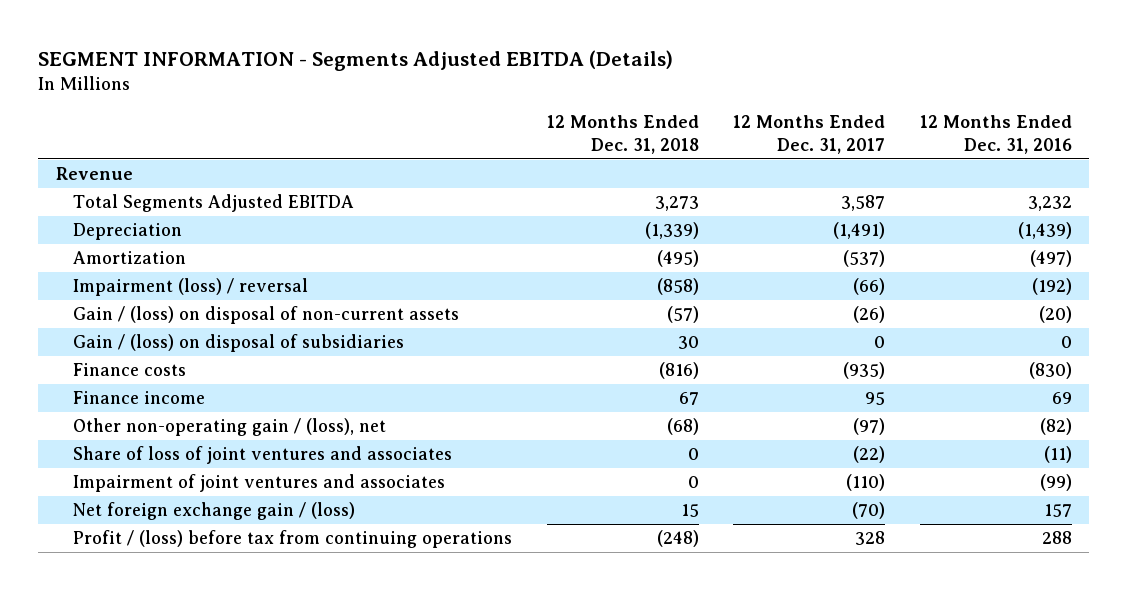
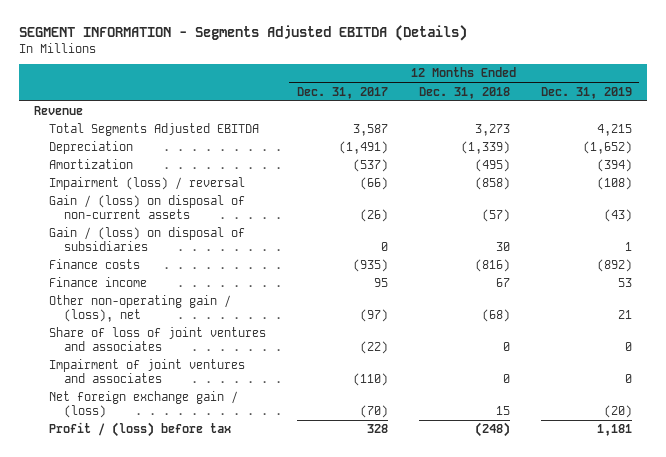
- | 12 Months Ended Dec. 31, 2018 | 12 Months Ended Dec. 31, 2017 | 12 Months Ended Dec. 31, 2016
+ | 12 Months Ended Dec. 31, 2017 | 12 Months Ended Dec. 31, 2018 | 12 Months Ended Dec. 31, 2019
- Profit / (loss) before tax from continuing operations | (248) | 328 | 288
+ Profit / (loss) before tax | 328 | (248) | 1,181

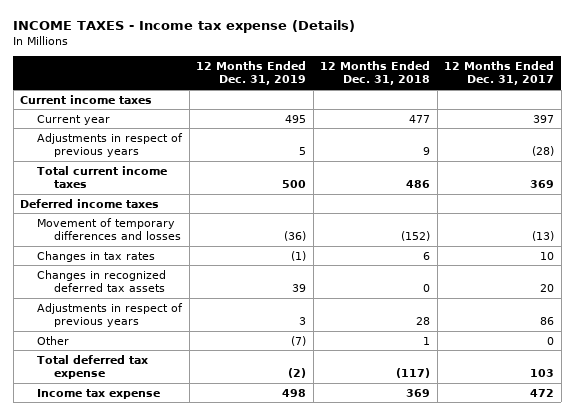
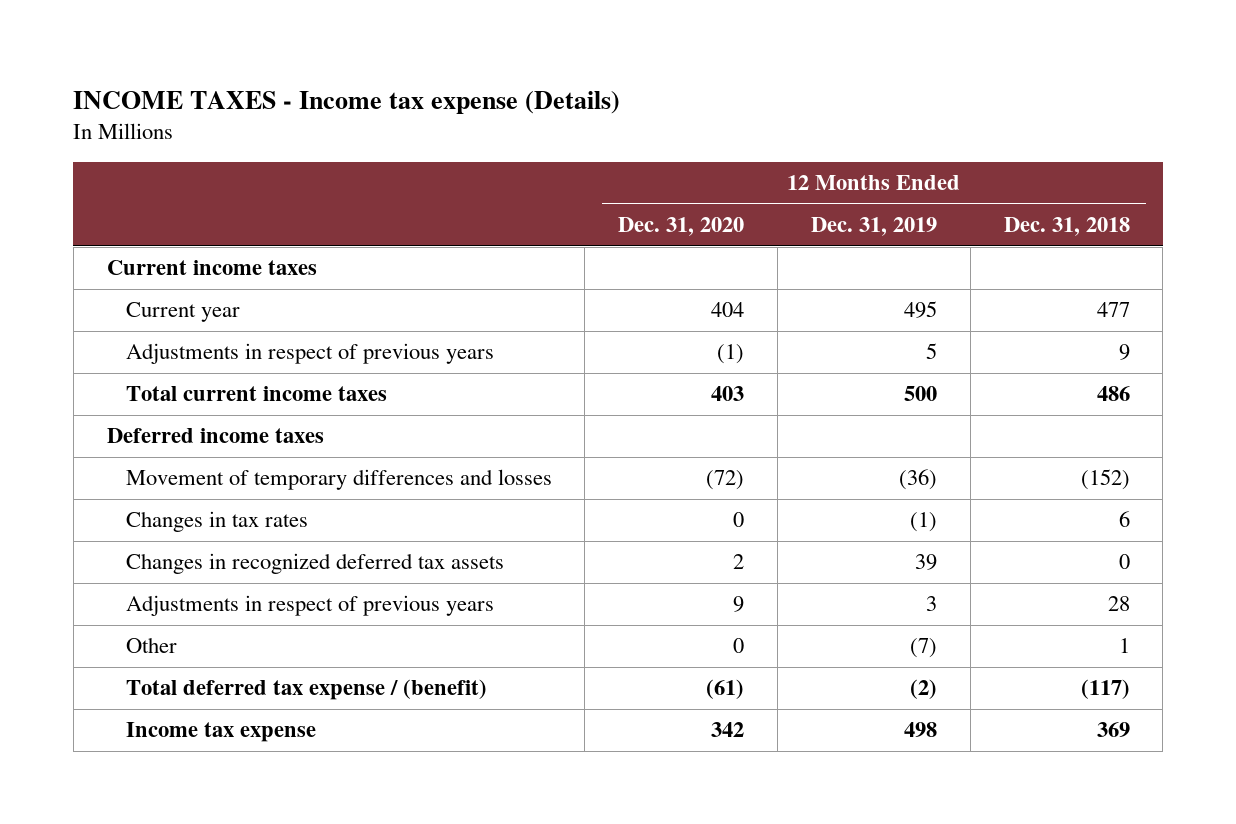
- | 12 Months Ended Dec. 31, 2019 | 12 Months Ended Dec. 31, 2018 | 12 Months Ended Dec. 31, 2017
+ | 12 Months Ended Dec. 31, 2020 | 12 Months Ended Dec. 31, 2019 | 12 Months Ended Dec. 31, 2018
- Total deferred tax expense | (2) | (117) | 103
+ Total deferred tax expense / (benefit) | (61) | (2) | (117)

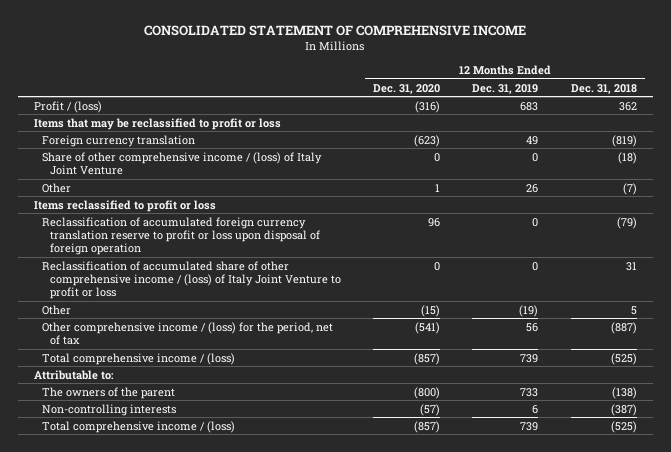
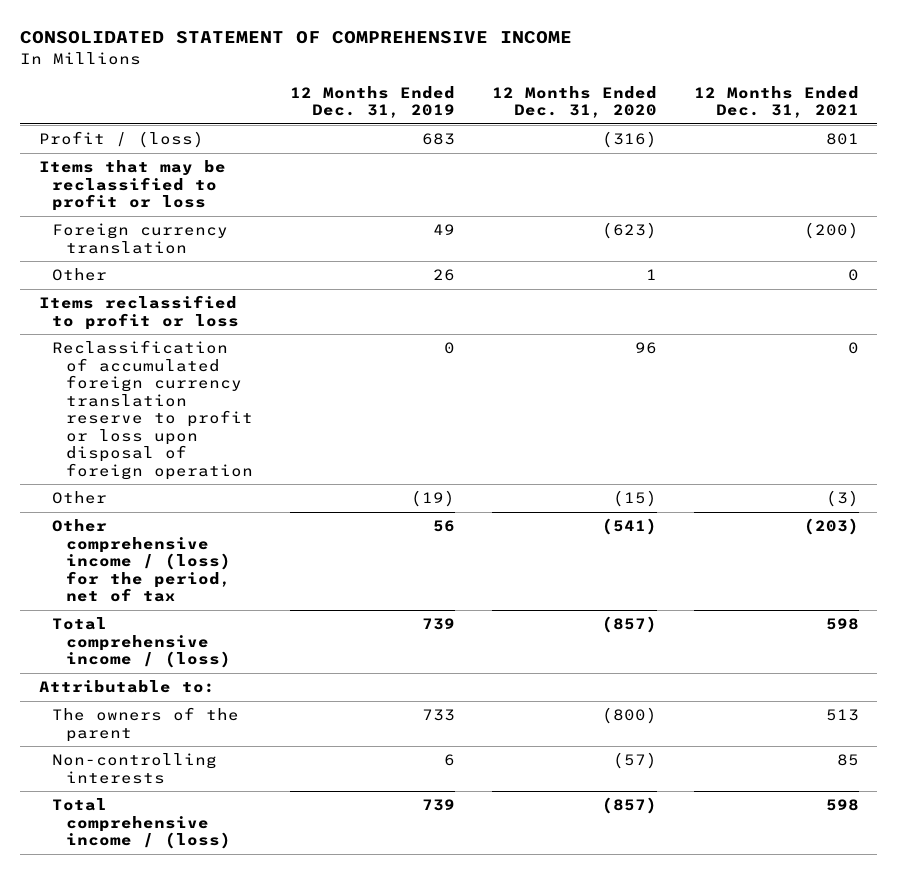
- | 12 Months Ended Dec. 31, 2020 | 12 Months Ended Dec. 31, 2019 | 12 Months Ended Dec. 31, 2018
+ | 12 Months Ended Dec. 31, 2019 | 12 Months Ended Dec. 31, 2020 | 12 Months Ended Dec. 31, 2021
- Share of other comprehensive income / (loss) of Italy Joint Venture | 0 | 0 | (18)
- Reclassification of accumulated share of other comprehensive income / (loss) of Italy Joint Venture to profit or loss | 0 | 0 | 31

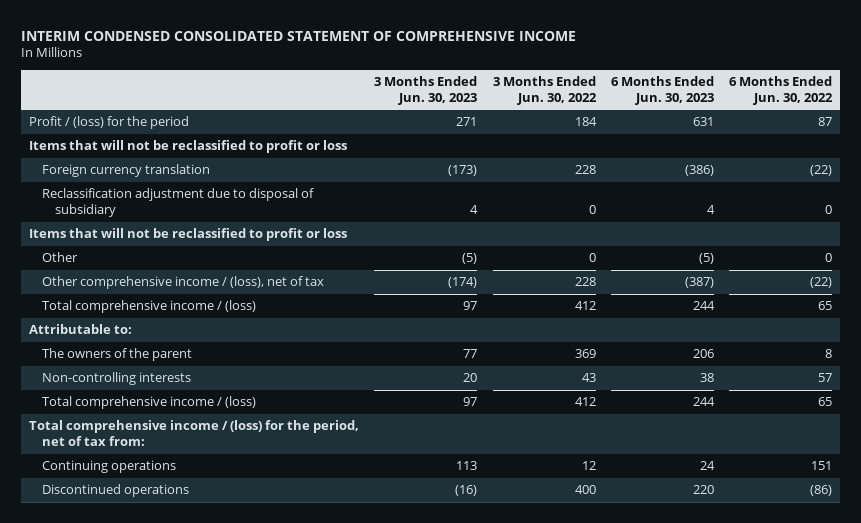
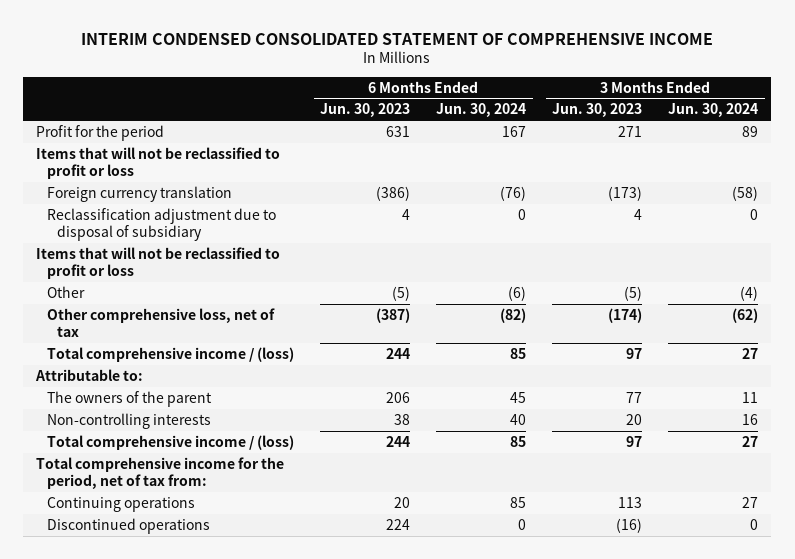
- | 3 Months Ended Jun. 30, 2023 | 3 Months Ended Jun. 30, 2022 | 6 Months Ended Jun. 30, 2023 | 6 Months Ended Jun. 30, 2022
+ | 6 Months Ended Jun. 30, 2023 | 6 Months Ended Jun. 30, 2024 | 3 Months Ended Jun. 30, 2023 | 3 Months Ended Jun. 30, 2024
- Profit / (loss) for the period | 271 | 184 | 631 | 87
+ Profit for the period | 631 | 167 | 271 | 89
- Other comprehensive income / (loss), net of tax | (174) | 228 | (387) | (22)
+ Other comprehensive loss, net of tax | (387) | (82) | (174) | (62)
- Total comprehensive income / (loss) for the period, net of tax from:
- Continuing operations | 113 | 12 | 24 | 151
- Discontinued operations | (16) | 400 | 220 | (86)
+ Total comprehensive income for the period, net of tax from:
+ Continuing operations | 20 | 85 | 113 | 27
+ Discontinued operations | 224 | 0 | (16) | 0

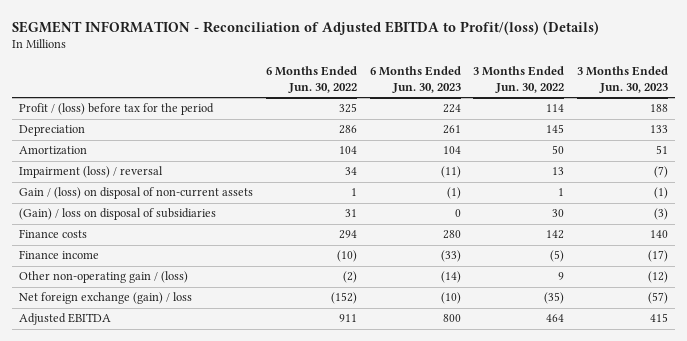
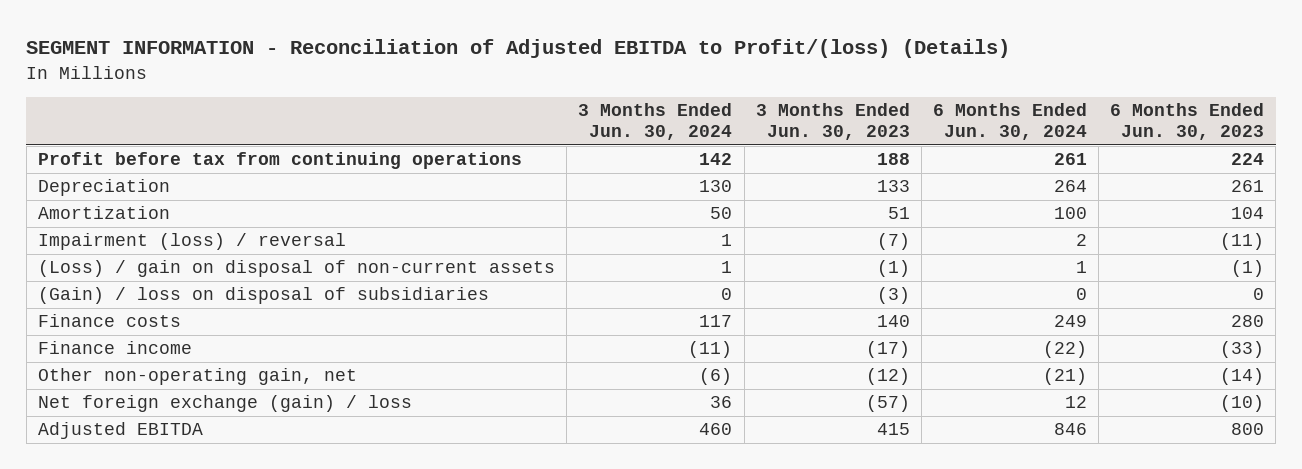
- | 6 Months Ended Jun. 30, 2022 | 6 Months Ended Jun. 30, 2023 | 3 Months Ended Jun. 30, 2022 | 3 Months Ended Jun. 30, 2023
+ | 3 Months Ended Jun. 30, 2024 | 3 Months Ended Jun. 30, 2023 | 6 Months Ended Jun. 30, 2024 | 6 Months Ended Jun. 30, 2023
- Profit / (loss) before tax for the period | 325 | 224 | 114 | 188
+ Profit before tax from continuing operations | 142 | 188 | 261 | 224
- Gain / (loss) on disposal of non-current assets | 1 | (1) | 1 | (1)
+ (Loss) / gain on disposal of non-current assets | 1 | (1) | 1 | (1)
- Other non-operating gain / (loss) | (2) | (14) | 9 | (12)
+ Other non-operating gain, net | (6) | (12) | (21) | (14)

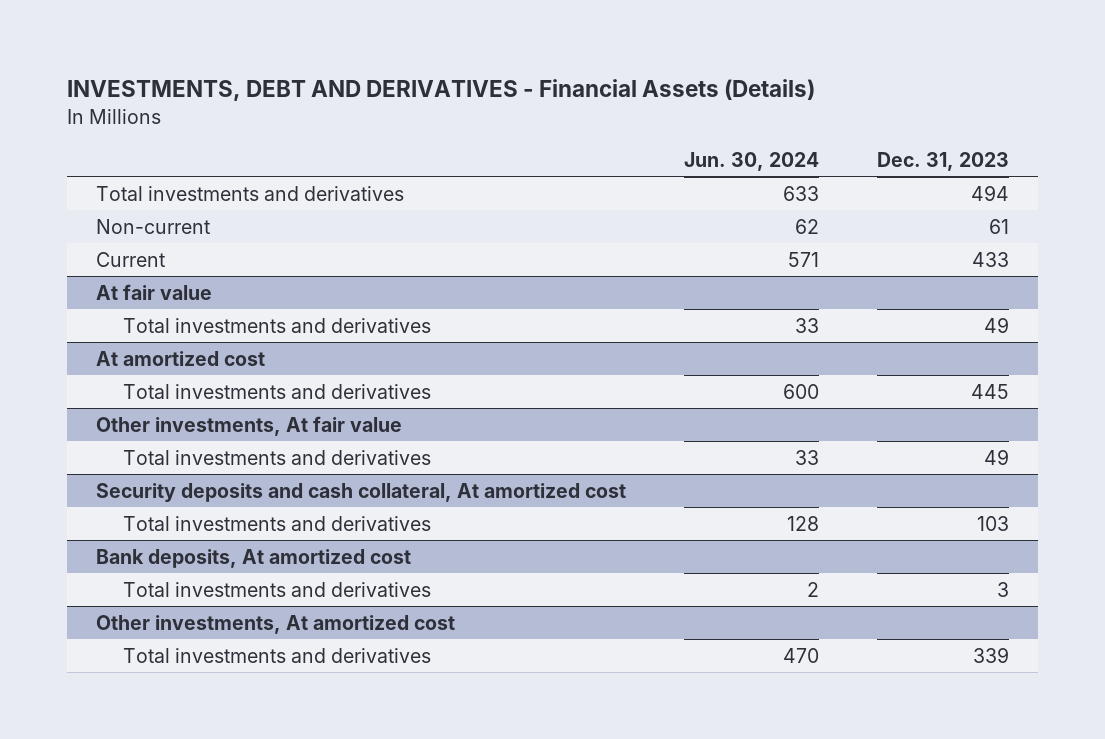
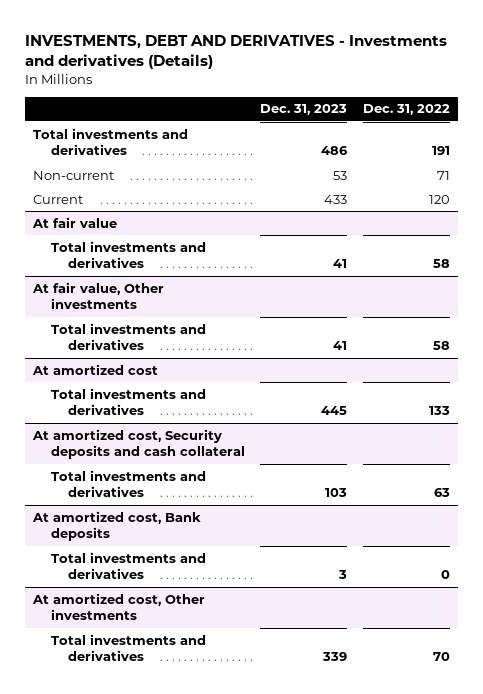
- INVESTMENTS, DEBT AND DERIVATIVES - Financial Assets (Details)
+ INVESTMENTS, DEBT AND DERIVATIVES - Investments and derivatives (Details)
- | Jun. 30, 2024 | Dec. 31, 2023
+ | Dec. 31, 2023 | Dec. 31, 2022
- Total investments and derivatives | 633 | 494
- Non-current | 62 | 61
+ Total investments and derivatives | 486 | 191
+ Non-current | 53 | 71
@ At fair value
- Total investments and derivatives | 33 | 49
+ Total investments and derivatives | 41 | 58
+ At fair value, Other investments
+ Total investments and derivatives | 41 | 58
- Other investments, At fair value
- Total investments and derivatives | 33 | 49
- Security deposits and cash collateral, At amortized cost
+ At amortized cost, Security deposits and cash collateral
- Bank deposits, At amortized cost
+ At amortized cost, Bank deposits
- Other investments, At amortized cost
+ At amortized cost, Other investments

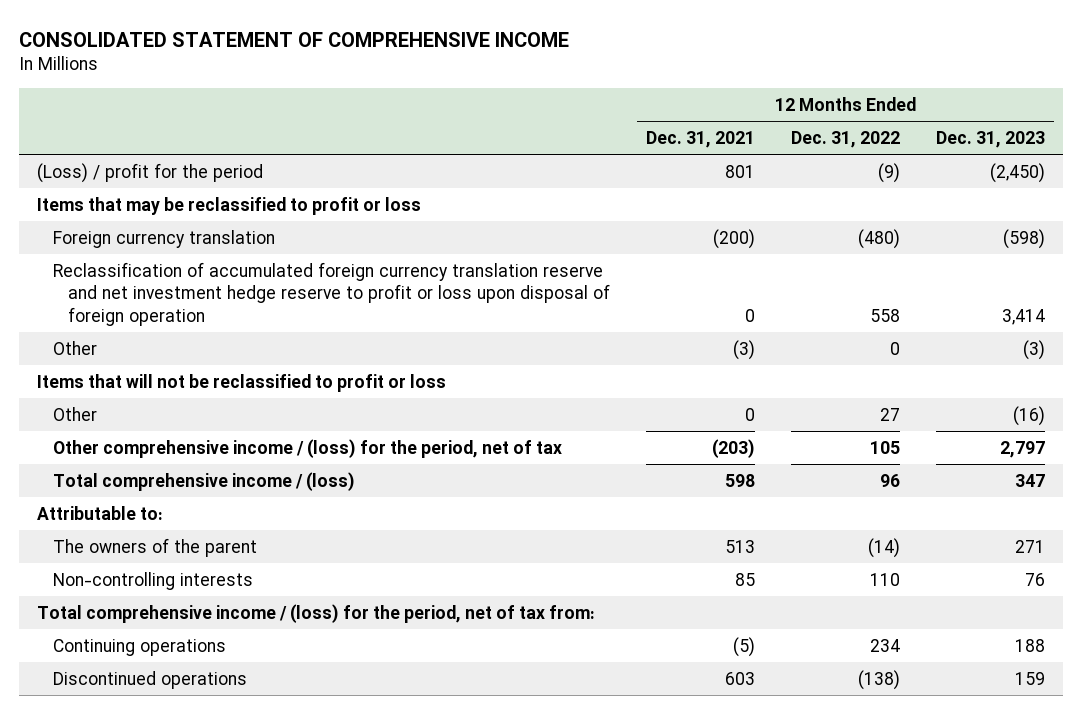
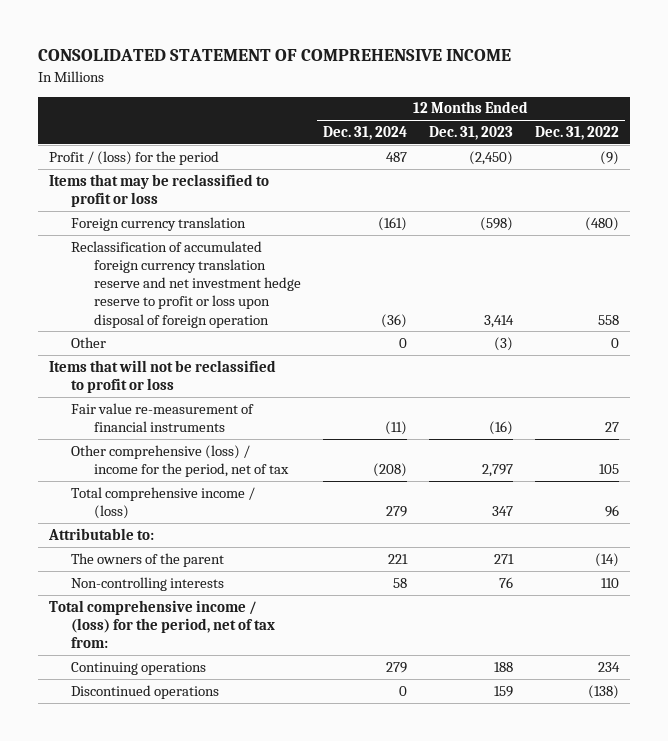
- | 12 Months Ended Dec. 31, 2021 | 12 Months Ended Dec. 31, 2022 | 12 Months Ended Dec. 31, 2023
+ | 12 Months Ended Dec. 31, 2024 | 12 Months Ended Dec. 31, 2023 | 12 Months Ended Dec. 31, 2022
- (Loss) / profit for the period | 801 | (9) | (2,450)
+ Profit / (loss) for the period | 487 | (2,450) | (9)
- Other | 0 | 27 | (16)
- Other comprehensive income / (loss) for the period, net of tax | (203) | 105 | 2,797
+ Fair value re-measurement of financial instruments | (11) | (16) | 27
+ Other comprehensive (loss) / income for the period, net of tax | (208) | 2,797 | 105

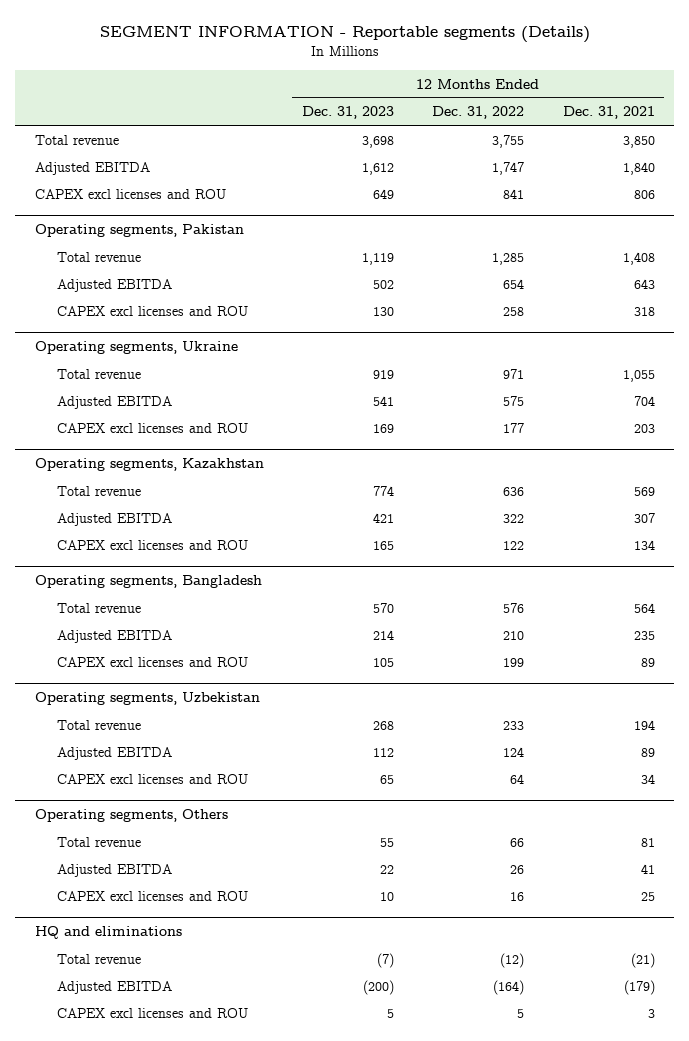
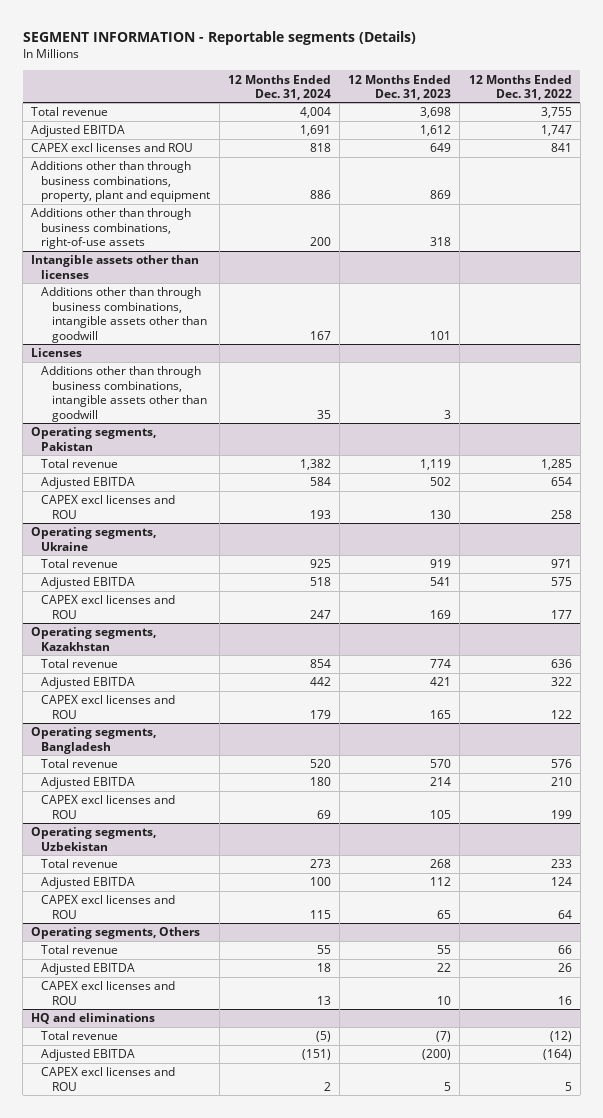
- | 12 Months Ended Dec. 31, 2023 | 12 Months Ended Dec. 31, 2022 | 12 Months Ended Dec. 31, 2021
+ | 12 Months Ended Dec. 31, 2024 | 12 Months Ended Dec. 31, 2023 | 12 Months Ended Dec. 31, 2022
+ Additions other than through business combinations, property, plant and equipment | 886 | 869 |
+ Additions other than through business combinations, right-of-use assets | 200 | 318 |
+ Intangible assets other than licenses
+ Additions other than through business combinations, intangible assets other than goodwill | 167 | 101 |
+ Licenses
+ Additions other than through business combinations, intangible assets other than goodwill | 35 | 3 |

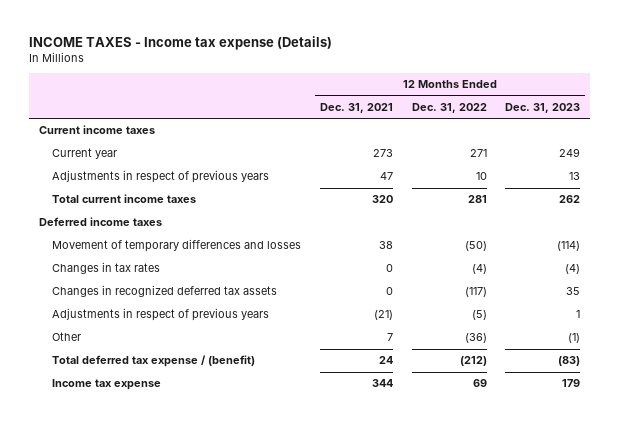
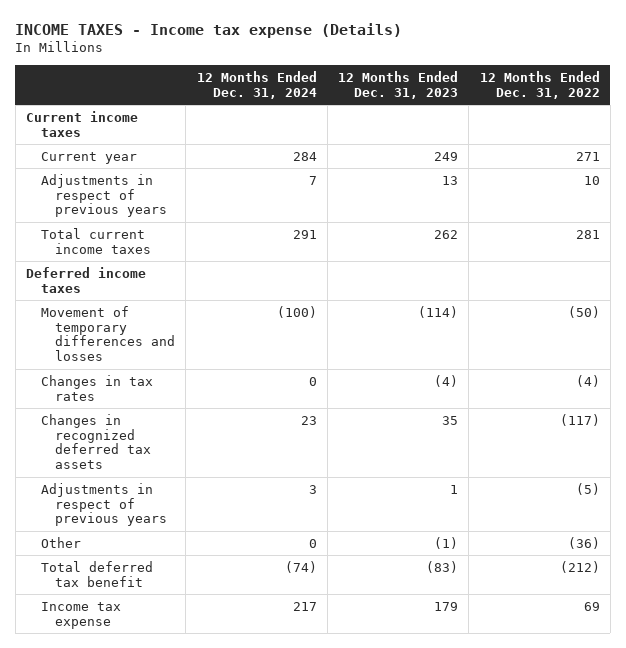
- | 12 Months Ended Dec. 31, 2021 | 12 Months Ended Dec. 31, 2022 | 12 Months Ended Dec. 31, 2023
+ | 12 Months Ended Dec. 31, 2024 | 12 Months Ended Dec. 31, 2023 | 12 Months Ended Dec. 31, 2022
- Total deferred tax expense / (benefit) | 24 | (212) | (83)
+ Total deferred tax benefit | (74) | (83) | (212)

